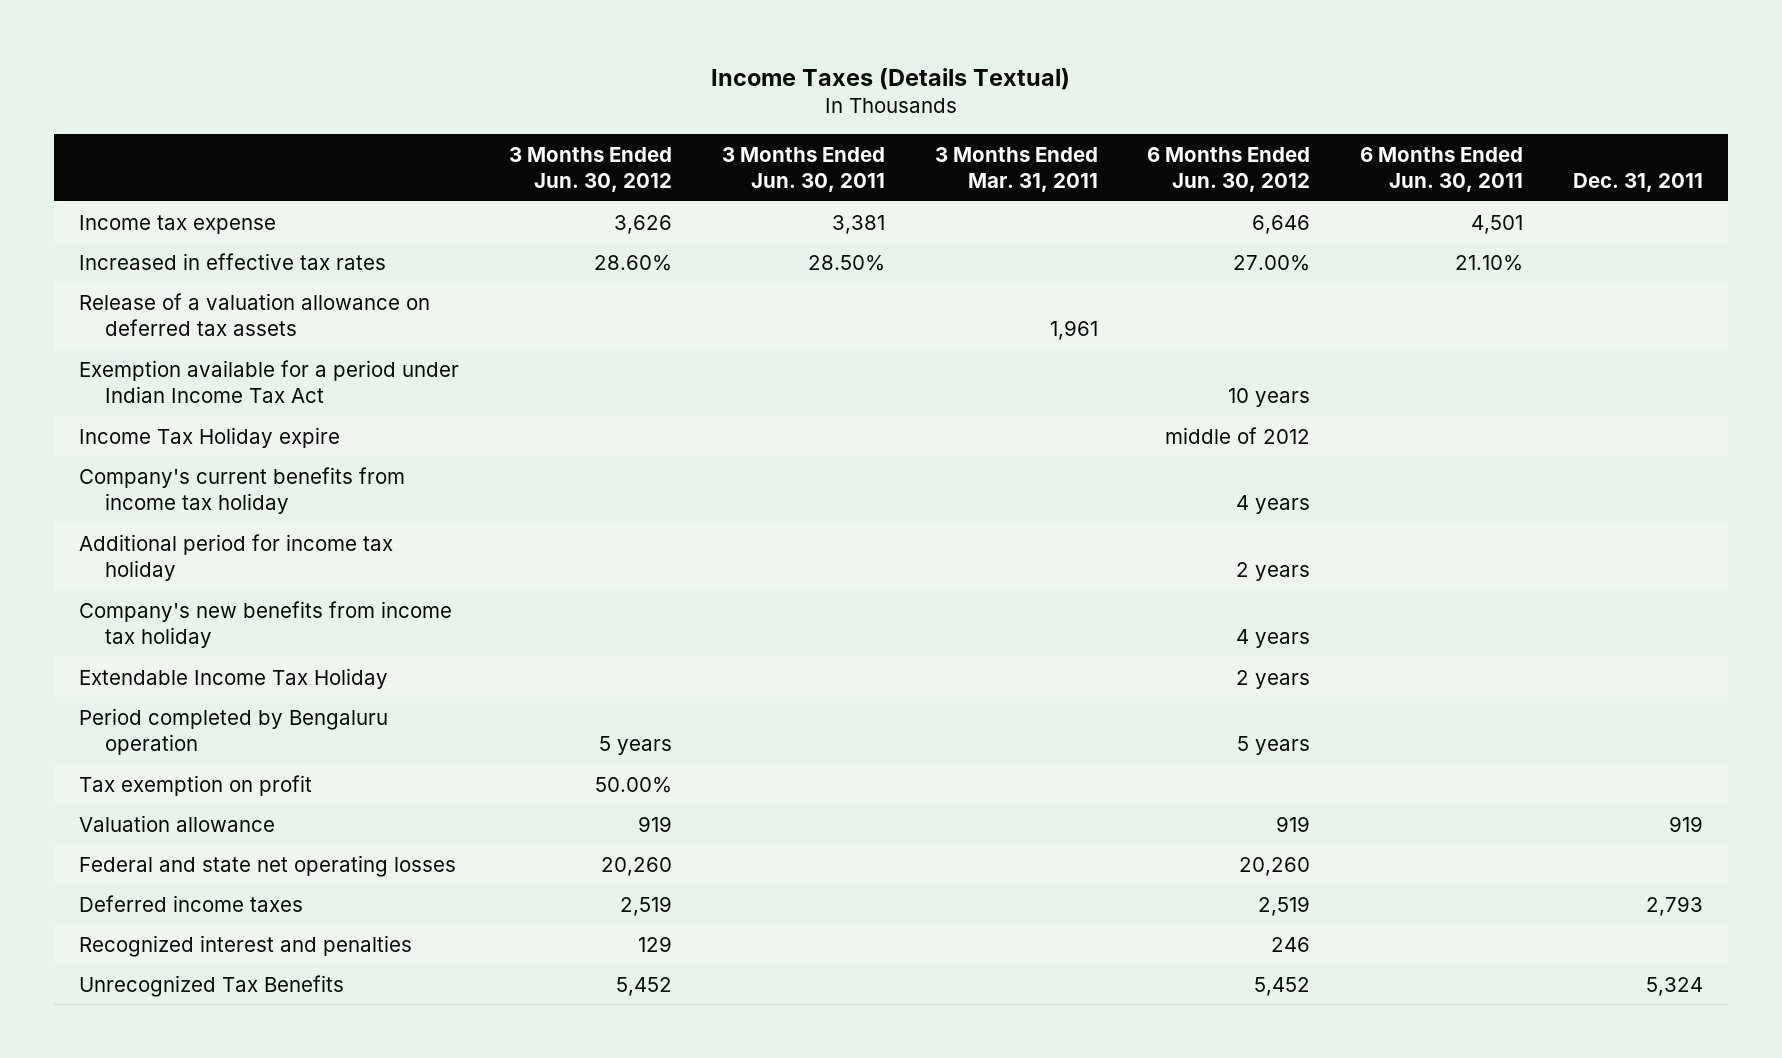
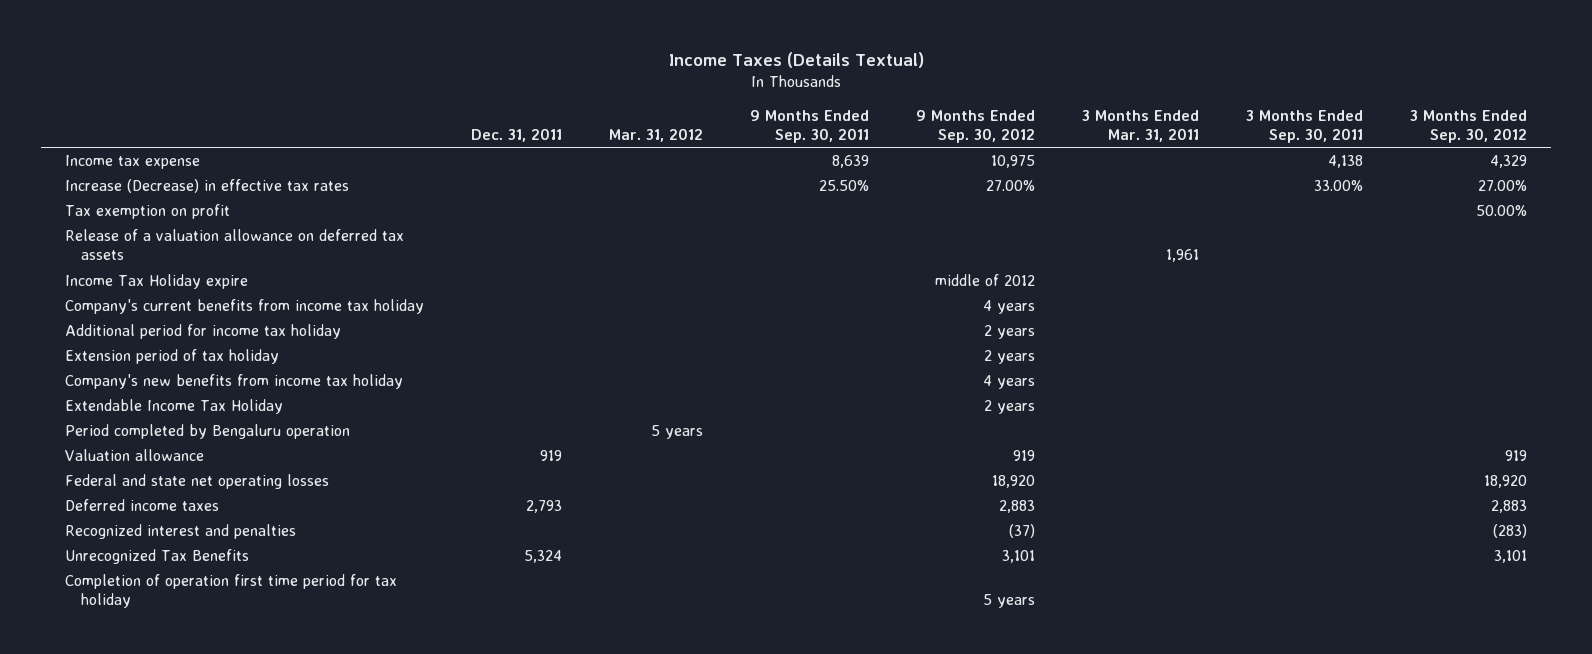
- | 3 Months Ended Jun. 30, 2012 | 3 Months Ended Jun. 30, 2011 | 3 Months Ended Mar. 31, 2011 | 6 Months Ended Jun. 30, 2012 | 6 Months Ended Jun. 30, 2011 | Dec. 31, 2011
+ | Dec. 31, 2011 | Mar. 31, 2012 | 9 Months Ended Sep. 30, 2011 | 9 Months Ended Sep. 30, 2012 | 3 Months Ended Mar. 31, 2011 | 3 Months Ended Sep. 30, 2011 | 3 Months Ended Sep. 30, 2012
- Increased in effective tax rates | 28.60% | 28.50% | | 27.00% | 21.10% |
+ Increase (Decrease) in effective tax rates | | | 25.50% | 27.00% | | 33.00% | 27.00%
moved up: Tax exemption on profit | | | | | | | 50.00%
- Exemption available for a period under Indian Income Tax Act | | | | 10 years | |
+ Extension period of tax holiday | | | | 2 years | | |
+ Completion of operation first time period for tax holiday | | | | 5 years | | |

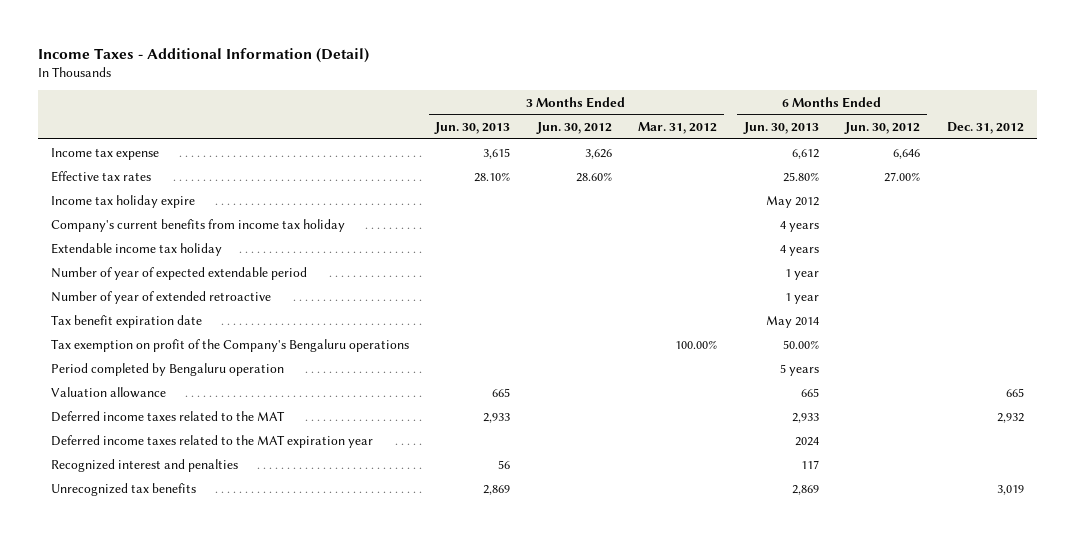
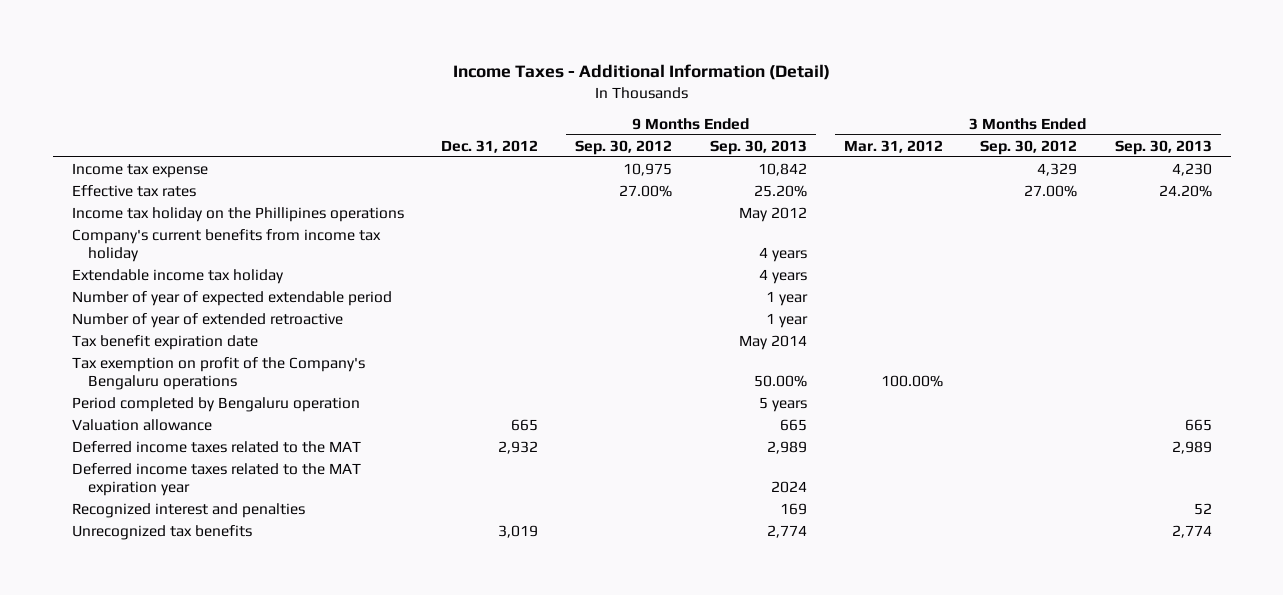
- | 3 Months Ended Jun. 30, 2013 | 3 Months Ended Jun. 30, 2012 | 3 Months Ended Mar. 31, 2012 | 6 Months Ended Jun. 30, 2013 | 6 Months Ended Jun. 30, 2012 | Dec. 31, 2012
+ | Dec. 31, 2012 | 9 Months Ended Sep. 30, 2012 | 9 Months Ended Sep. 30, 2013 | 3 Months Ended Mar. 31, 2012 | 3 Months Ended Sep. 30, 2012 | 3 Months Ended Sep. 30, 2013
- Income tax holiday expire | | | | May 2012 | |
+ Income tax holiday on the Phillipines operations | | | May 2012 | | |

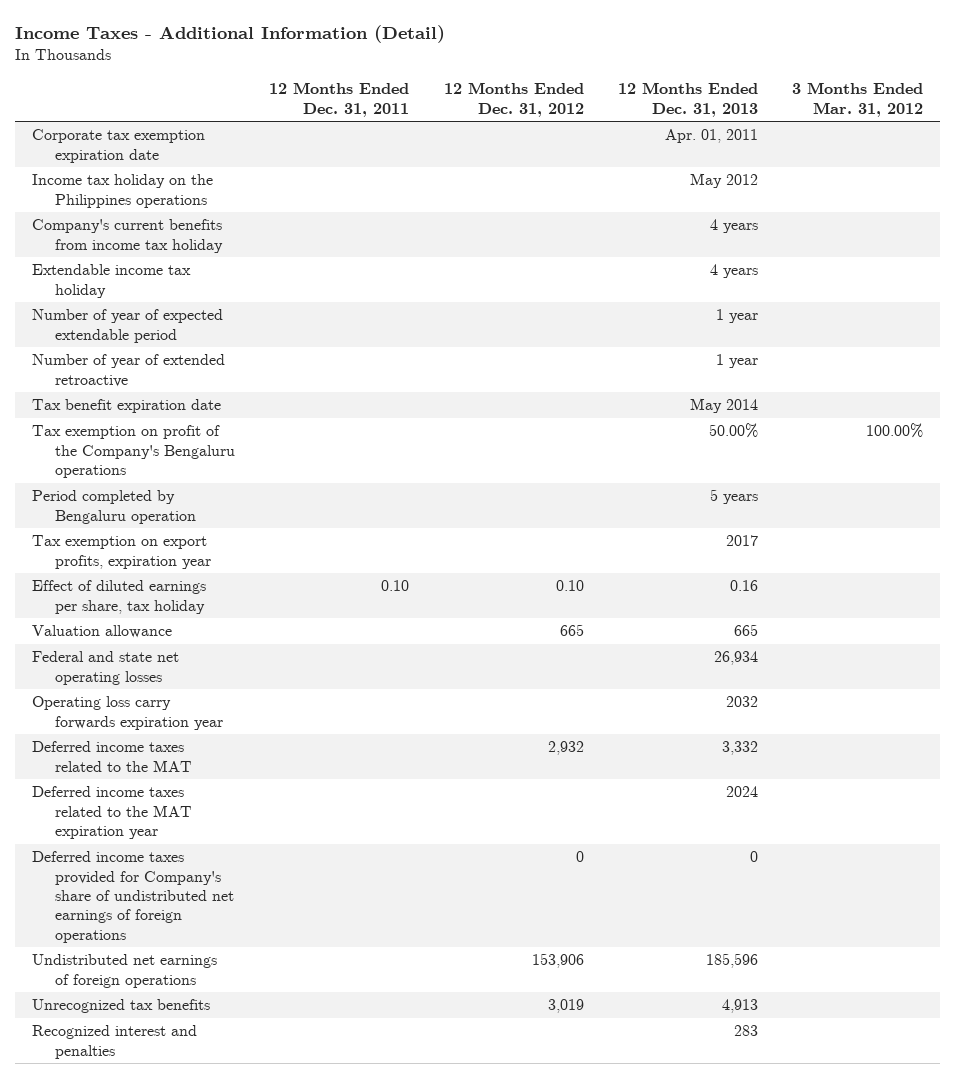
- | Dec. 31, 2012 | 9 Months Ended Sep. 30, 2012 | 9 Months Ended Sep. 30, 2013 | 3 Months Ended Mar. 31, 2012 | 3 Months Ended Sep. 30, 2012 | 3 Months Ended Sep. 30, 2013
+ | 12 Months Ended Dec. 31, 2011 | 12 Months Ended Dec. 31, 2012 | 12 Months Ended Dec. 31, 2013 | 3 Months Ended Mar. 31, 2012
- Income tax expense | | 10,975 | 10,842 | | 4,329 | 4,230
- Effective tax rates | | 27.00% | 25.20% | | 27.00% | 24.20%
- Income tax holiday on the Phillipines operations | | | May 2012 | | |
+ Corporate tax exemption expiration date | | | Apr. 01, 2011 |
+ Income tax holiday on the Philippines operations | | | May 2012 |
+ Tax exemption on export profits, expiration year | | | 2017 |
+ Effect of diluted earnings per share, tax holiday | 0.10 | 0.10 | 0.16 |
+ Federal and state net operating losses | | | 26,934 |
+ Operating loss carry forwards expiration year | | | 2032 |
+ Deferred income taxes provided for Company's share of undistributed net earnings of foreign operations | | 0 | 0 |
+ Undistributed net earnings of foreign operations | | 153,906 | 185,596 |
moved down: Recognized interest and penalties | | | 283 |

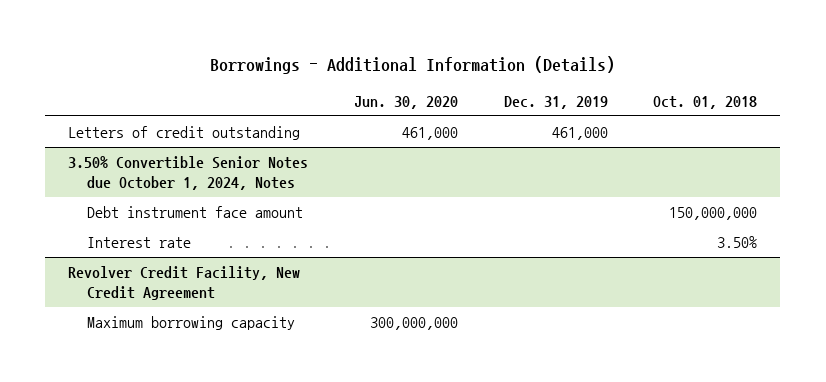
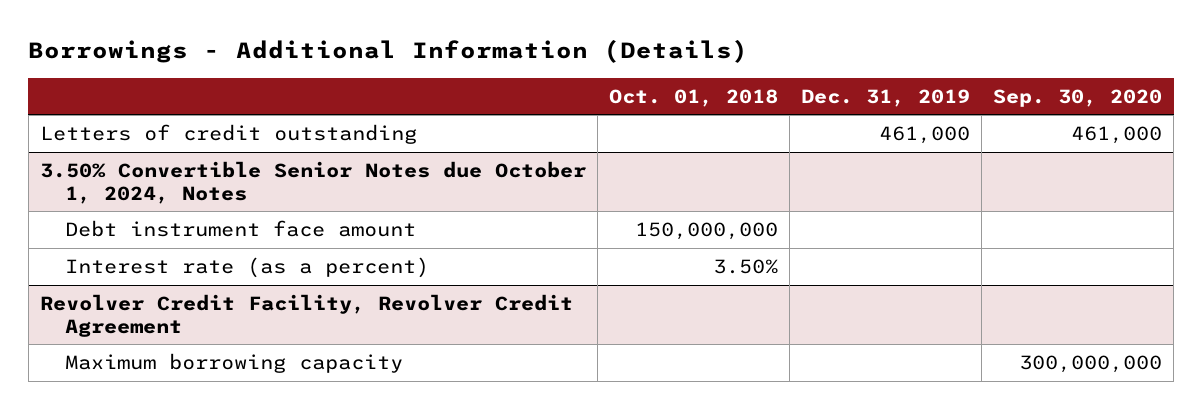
- | Jun. 30, 2020 | Dec. 31, 2019 | Oct. 01, 2018
+ | Oct. 01, 2018 | Dec. 31, 2019 | Sep. 30, 2020
@ 3.50% Convertible Senior Notes due October 1, 2024, Notes
- Interest rate | | | 3.50%
- Revolver Credit Facility, New Credit Agreement
@ 3.50% Convertible Senior Notes due October 1, 2024, Notes
+ Interest rate (as a percent) | 3.50% | |
+ Revolver Credit Facility, Revolver Credit Agreement

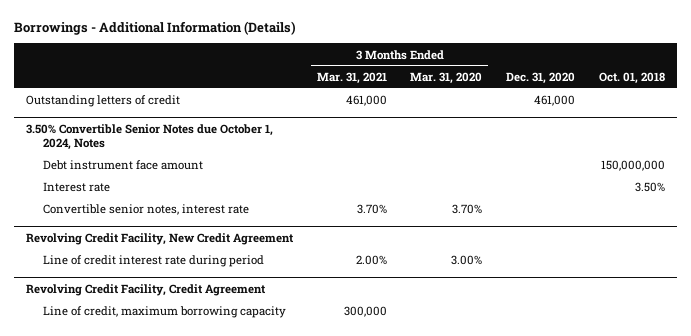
- | Oct. 01, 2018 | Dec. 31, 2019 | Sep. 30, 2020
+ | 3 Months Ended Mar. 31, 2021 | 3 Months Ended Mar. 31, 2020 | Dec. 31, 2020 | Oct. 01, 2018
- Letters of credit outstanding | | 461,000 | 461,000
+ Outstanding letters of credit | 461,000 | | 461,000 |
@ 3.50% Convertible Senior Notes due October 1, 2024, Notes
- Interest rate (as a percent) | 3.50% | |
- Revolver Credit Facility, Revolver Credit Agreement
- Maximum borrowing capacity | | | 300,000,000
@ 3.50% Convertible Senior Notes due October 1, 2024, Notes
+ Interest rate | | | | 3.50%
+ Convertible senior notes, interest rate | 3.70% | 3.70% | |
+ Revolving Credit Facility, New Credit Agreement
+ Line of credit interest rate during period | 2.00% | 3.00% | |
+ Revolving Credit Facility, Credit Agreement
+ Line of credit, maximum borrowing capacity | 300,000 | | |

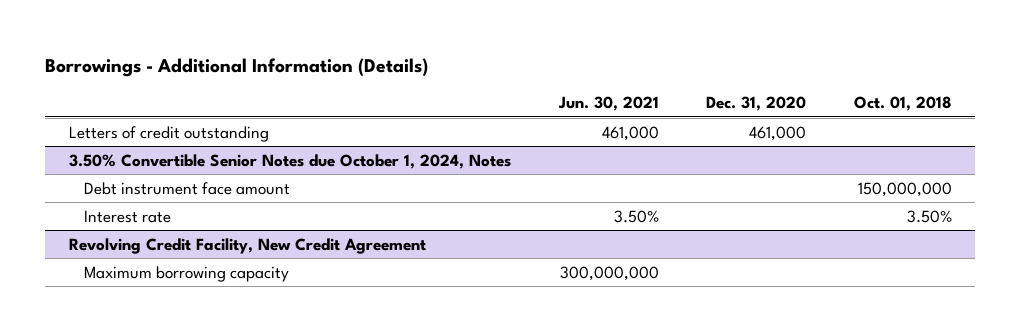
- | 3 Months Ended Mar. 31, 2021 | 3 Months Ended Mar. 31, 2020 | Dec. 31, 2020 | Oct. 01, 2018
+ | Jun. 30, 2021 | Dec. 31, 2020 | Oct. 01, 2018
- Outstanding letters of credit | 461,000 | | 461,000 |
+ Letters of credit outstanding | 461,000 | 461,000 |
@ 3.50% Convertible Senior Notes due October 1, 2024, Notes
- Convertible senior notes, interest rate | 3.70% | 3.70% | |
@ Revolving Credit Facility, New Credit Agreement
- Line of credit interest rate during period | 2.00% | 3.00% | |
- Revolving Credit Facility, Credit Agreement
- Line of credit, maximum borrowing capacity | 300,000 | | |
@ Revolving Credit Facility, New Credit Agreement
+ Maximum borrowing capacity | 300,000,000 | |

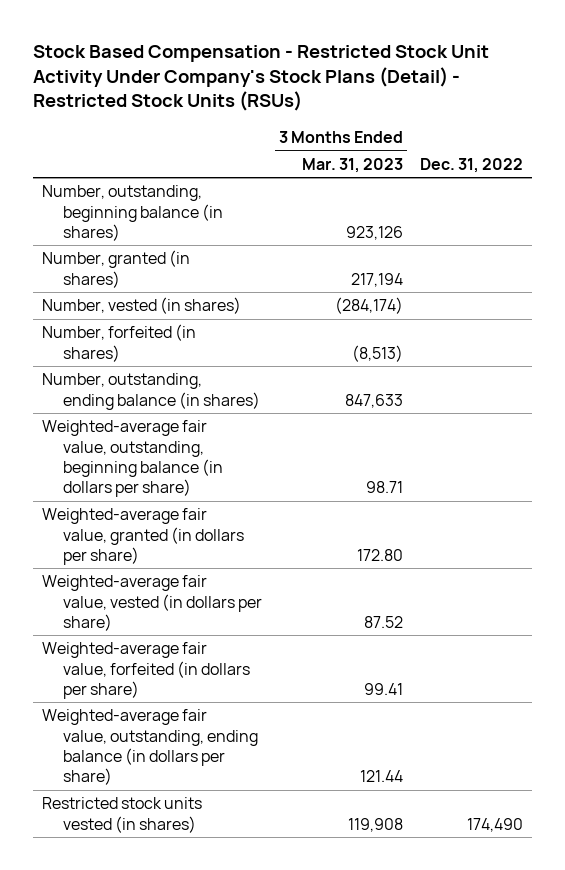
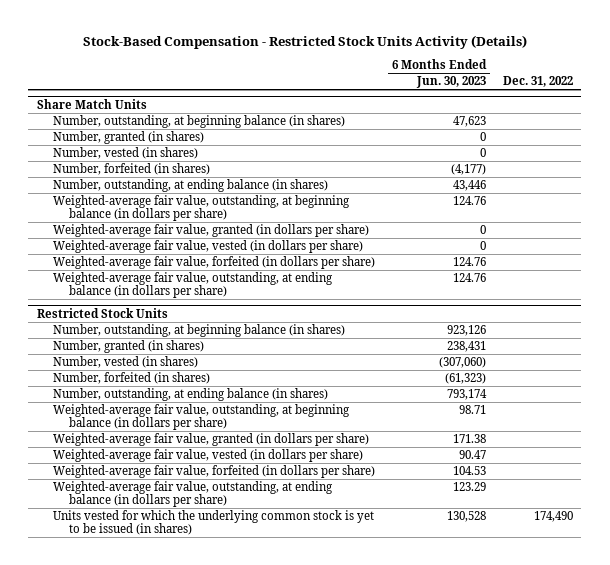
- Stock Based Compensation - Restricted Stock Unit Activity Under Company's Stock Plans (Detail) - Restricted Stock Units (RSUs)
+ Stock-Based Compensation - Restricted Stock Units Activity (Details)
- | 3 Months Ended Mar. 31, 2023 | Dec. 31, 2022
+ | 6 Months Ended Jun. 30, 2023 | Dec. 31, 2022
- Number, outstanding, beginning balance (in shares) | 923,126 |
- Number, granted (in shares) | 217,194 |
- Number, vested (in shares) | (284,174) |
- Number, forfeited (in shares) | (8,513) |
- Number, outstanding, ending balance (in shares) | 847,633 |
- Weighted-average fair value, outstanding, beginning balance (in dollars per share) | 98.71 |
- Weighted-average fair value, granted (in dollars per share) | 172.80 |
- Weighted-average fair value, vested (in dollars per share) | 87.52 |
- Weighted-average fair value, forfeited (in dollars per share) | 99.41 |
- Weighted-average fair value, outstanding, ending balance (in dollars per share) | 121.44 |
- Restricted stock units vested (in shares) | 119,908 | 174,490
+ Share Match Units
+ Number, outstanding, at beginning balance (in shares) | 47,623 |
+ Number, granted (in shares) | 0 |
+ Number, vested (in shares) | 0 |
+ Number, forfeited (in shares) | (4,177) |
+ Number, outstanding, at ending balance (in shares) | 43,446 |
+ Weighted-average fair value, outstanding, at beginning balance (in dollars per share) | 124.76 |
+ Weighted-average fair value, granted (in dollars per share) | 0 |
+ Weighted-average fair value, vested (in dollars per share) | 0 |
+ Weighted-average fair value, forfeited (in dollars per share) | 124.76 |
+ Weighted-average fair value, outstanding, at ending balance (in dollars per share) | 124.76 |
+ Restricted Stock Units
+ Number, outstanding, at beginning balance (in shares) | 923,126 |
+ Number, granted (in shares) | 238,431 |
+ Number, vested (in shares) | (307,060) |
+ Number, forfeited (in shares) | (61,323) |
+ Number, outstanding, at ending balance (in shares) | 793,174 |
+ Weighted-average fair value, outstanding, at beginning balance (in dollars per share) | 98.71 |
+ Weighted-average fair value, granted (in dollars per share) | 171.38 |
+ Weighted-average fair value, vested (in dollars per share) | 90.47 |
+ Weighted-average fair value, forfeited (in dollars per share) | 104.53 |
+ Weighted-average fair value, outstanding, at ending balance (in dollars per share) | 123.29 |
+ Units vested for which the underlying common stock is yet to be issued (in shares) | 130,528 | 174,490

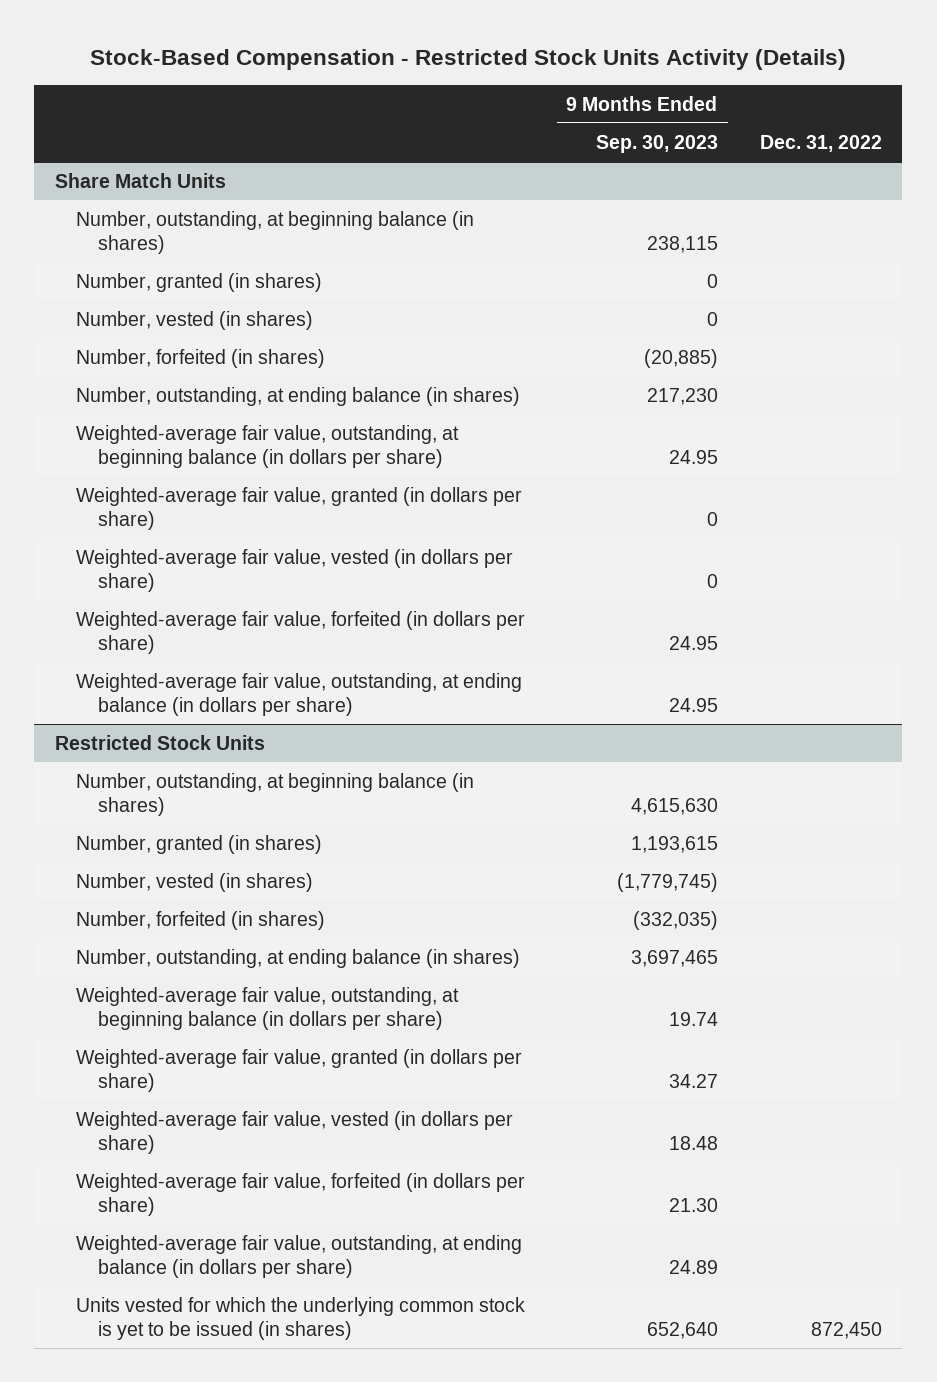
- | 6 Months Ended Jun. 30, 2023 | Dec. 31, 2022
+ | 9 Months Ended Sep. 30, 2023 | Dec. 31, 2022
@ Restricted Stock Units
- Units vested for which the underlying common stock is yet to be issued (in shares) | 130,528 | 174,490
+ Units vested for which the underlying common stock is yet to be issued (in shares) | 652,640 | 872,450

